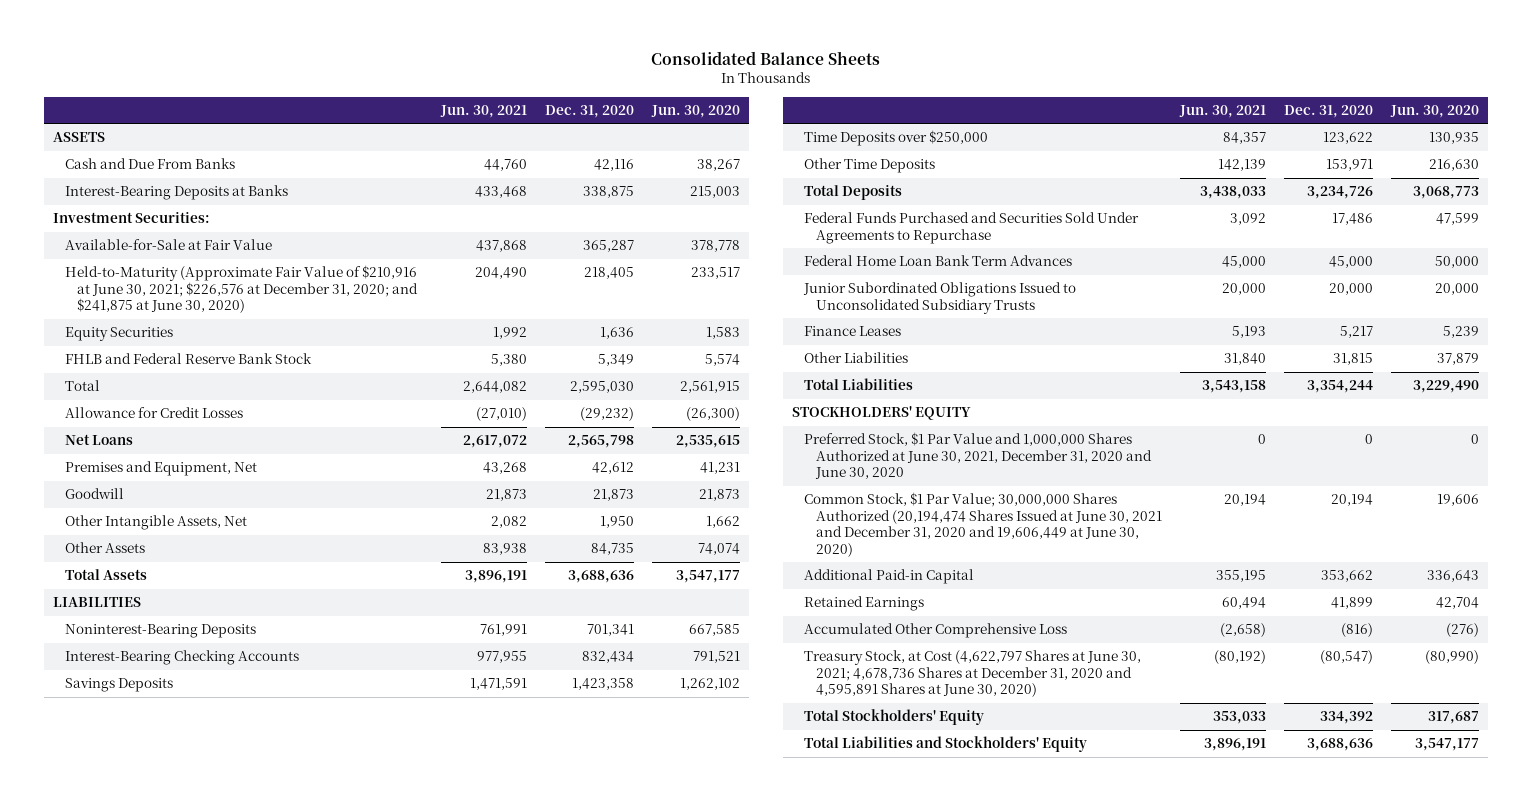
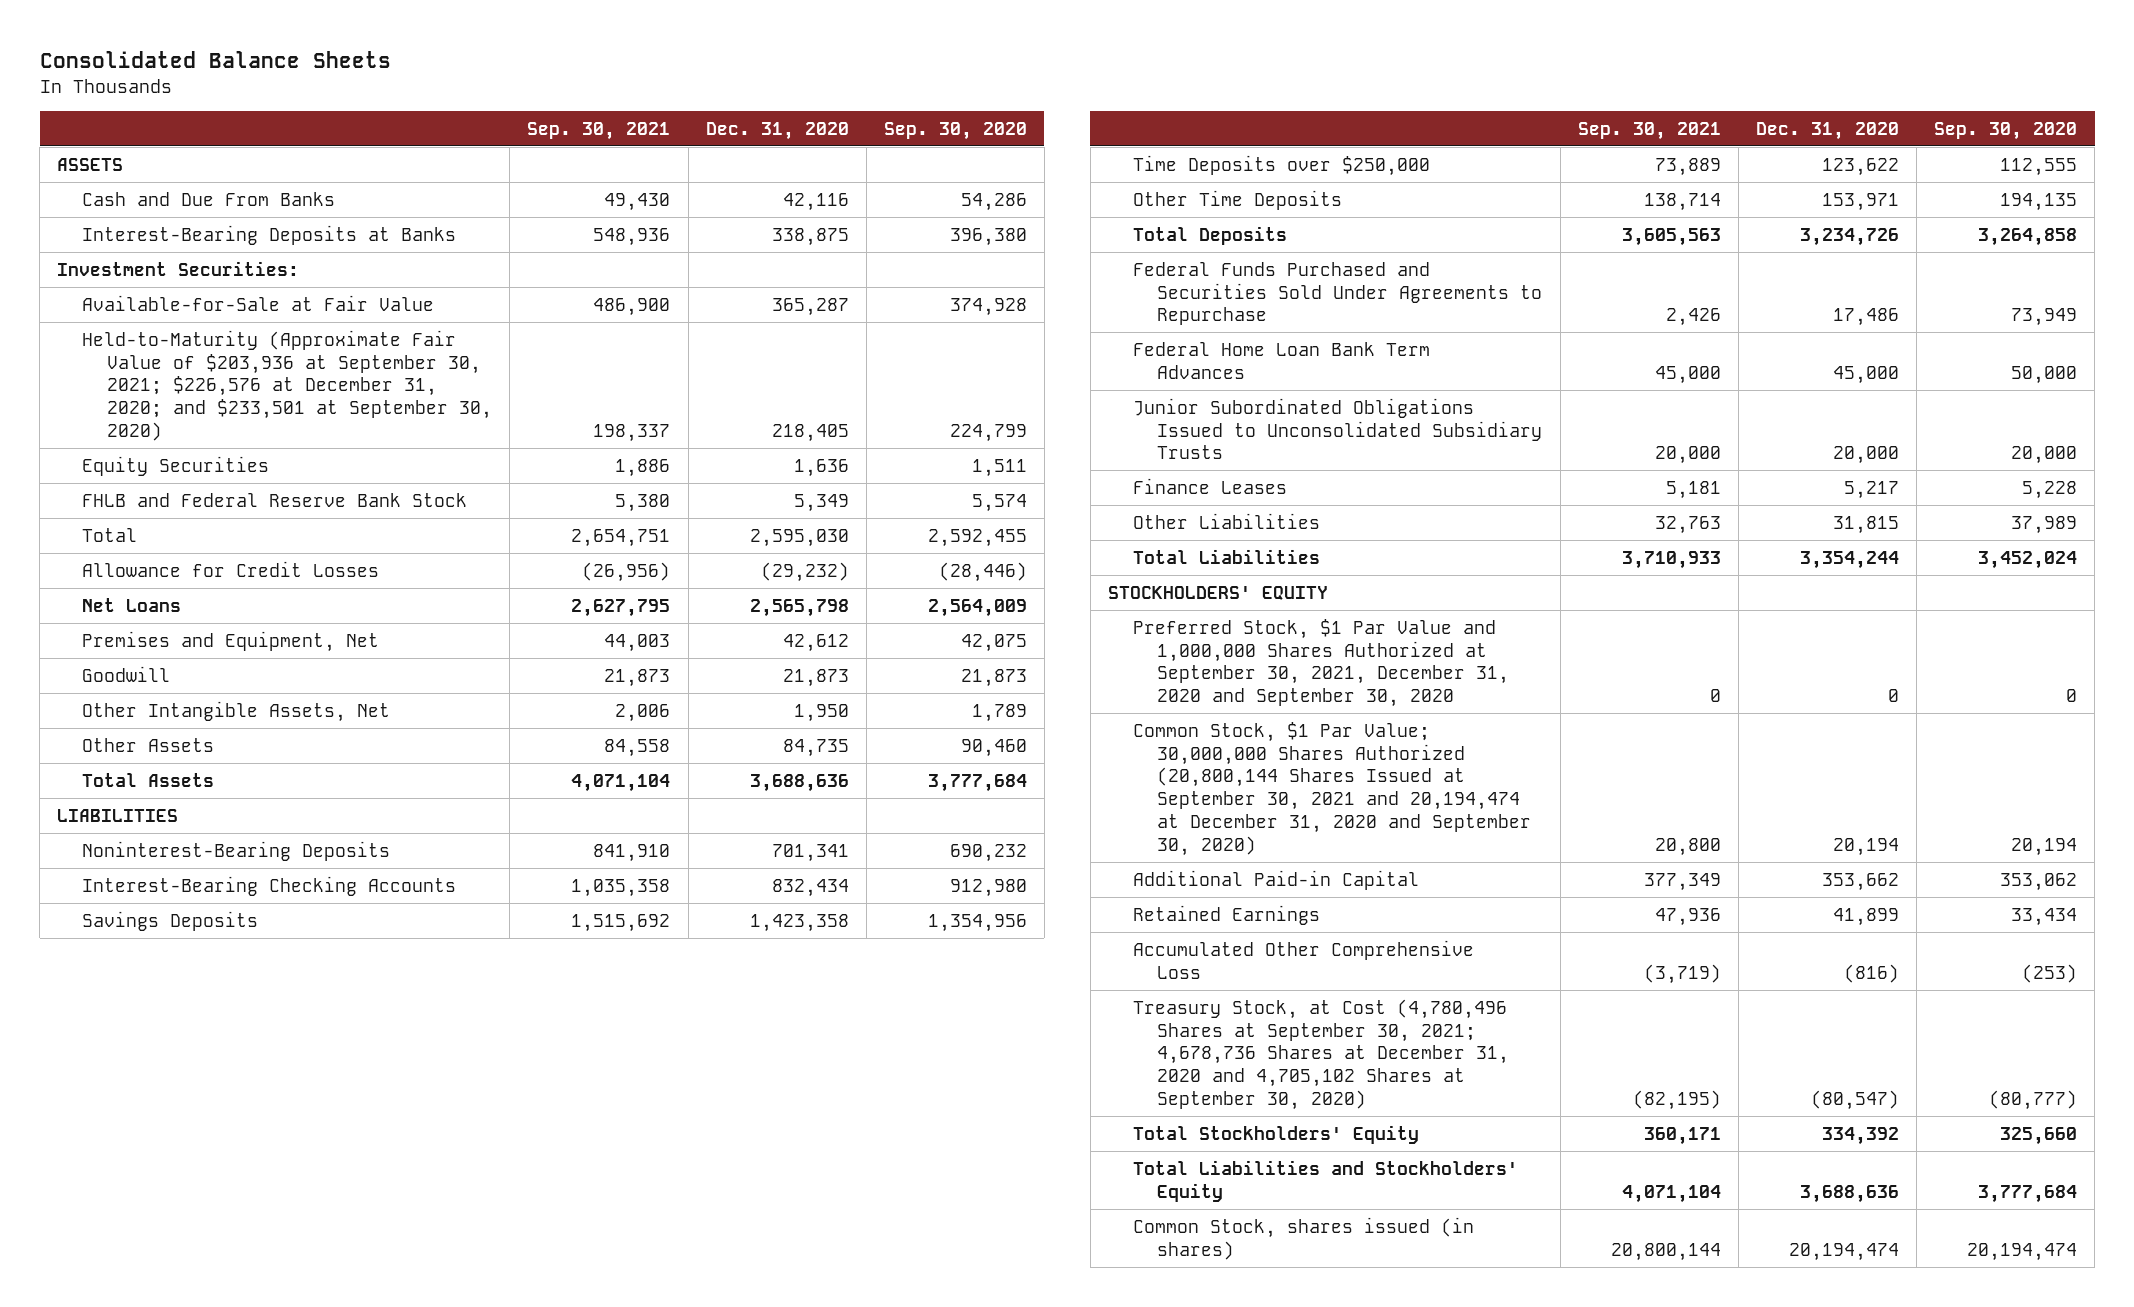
- | Jun. 30, 2021 | Dec. 31, 2020 | Jun. 30, 2020
+ | Sep. 30, 2021 | Dec. 31, 2020 | Sep. 30, 2020
- Held-to-Maturity (Approximate Fair Value of $210,916 at June 30, 2021; $226,576 at December 31, 2020; and $241,875 at June 30, 2020) | 204,490 | 218,405 | 233,517
+ Held-to-Maturity (Approximate Fair Value of $203,936 at September 30, 2021; $226,576 at December 31, 2020; and $233,501 at September 30, 2020) | 198,337 | 218,405 | 224,799
- Preferred Stock, $1 Par Value and 1,000,000 Shares Authorized at June 30, 2021, December 31, 2020 and June 30, 2020 | 0 | 0 | 0
- Common Stock, $1 Par Value; 30,000,000 Shares Authorized (20,194,474 Shares Issued at June 30, 2021 and December 31, 2020 and 19,606,449 at June 30, 2020) | 20,194 | 20,194 | 19,606
+ Preferred Stock, $1 Par Value and 1,000,000 Shares Authorized at September 30, 2021, December 31, 2020 and September 30, 2020 | 0 | 0 | 0
+ Common Stock, $1 Par Value; 30,000,000 Shares Authorized (20,800,144 Shares Issued at September 30, 2021 and 20,194,474 at December 31, 2020 and September 30, 2020) | 20,800 | 20,194 | 20,194
- Treasury Stock, at Cost (4,622,797 Shares at June 30, 2021; 4,678,736 Shares at December 31, 2020 and 4,595,891 Shares at June 30, 2020) | (80,192) | (80,547) | (80,990)
+ Treasury Stock, at Cost (4,780,496 Shares at September 30, 2021; 4,678,736 Shares at December 31, 2020 and 4,705,102 Shares at September 30, 2020) | (82,195) | (80,547) | (80,777)
+ Common Stock, shares issued (in shares) | 20,800,144 | 20,194,474 | 20,194,474

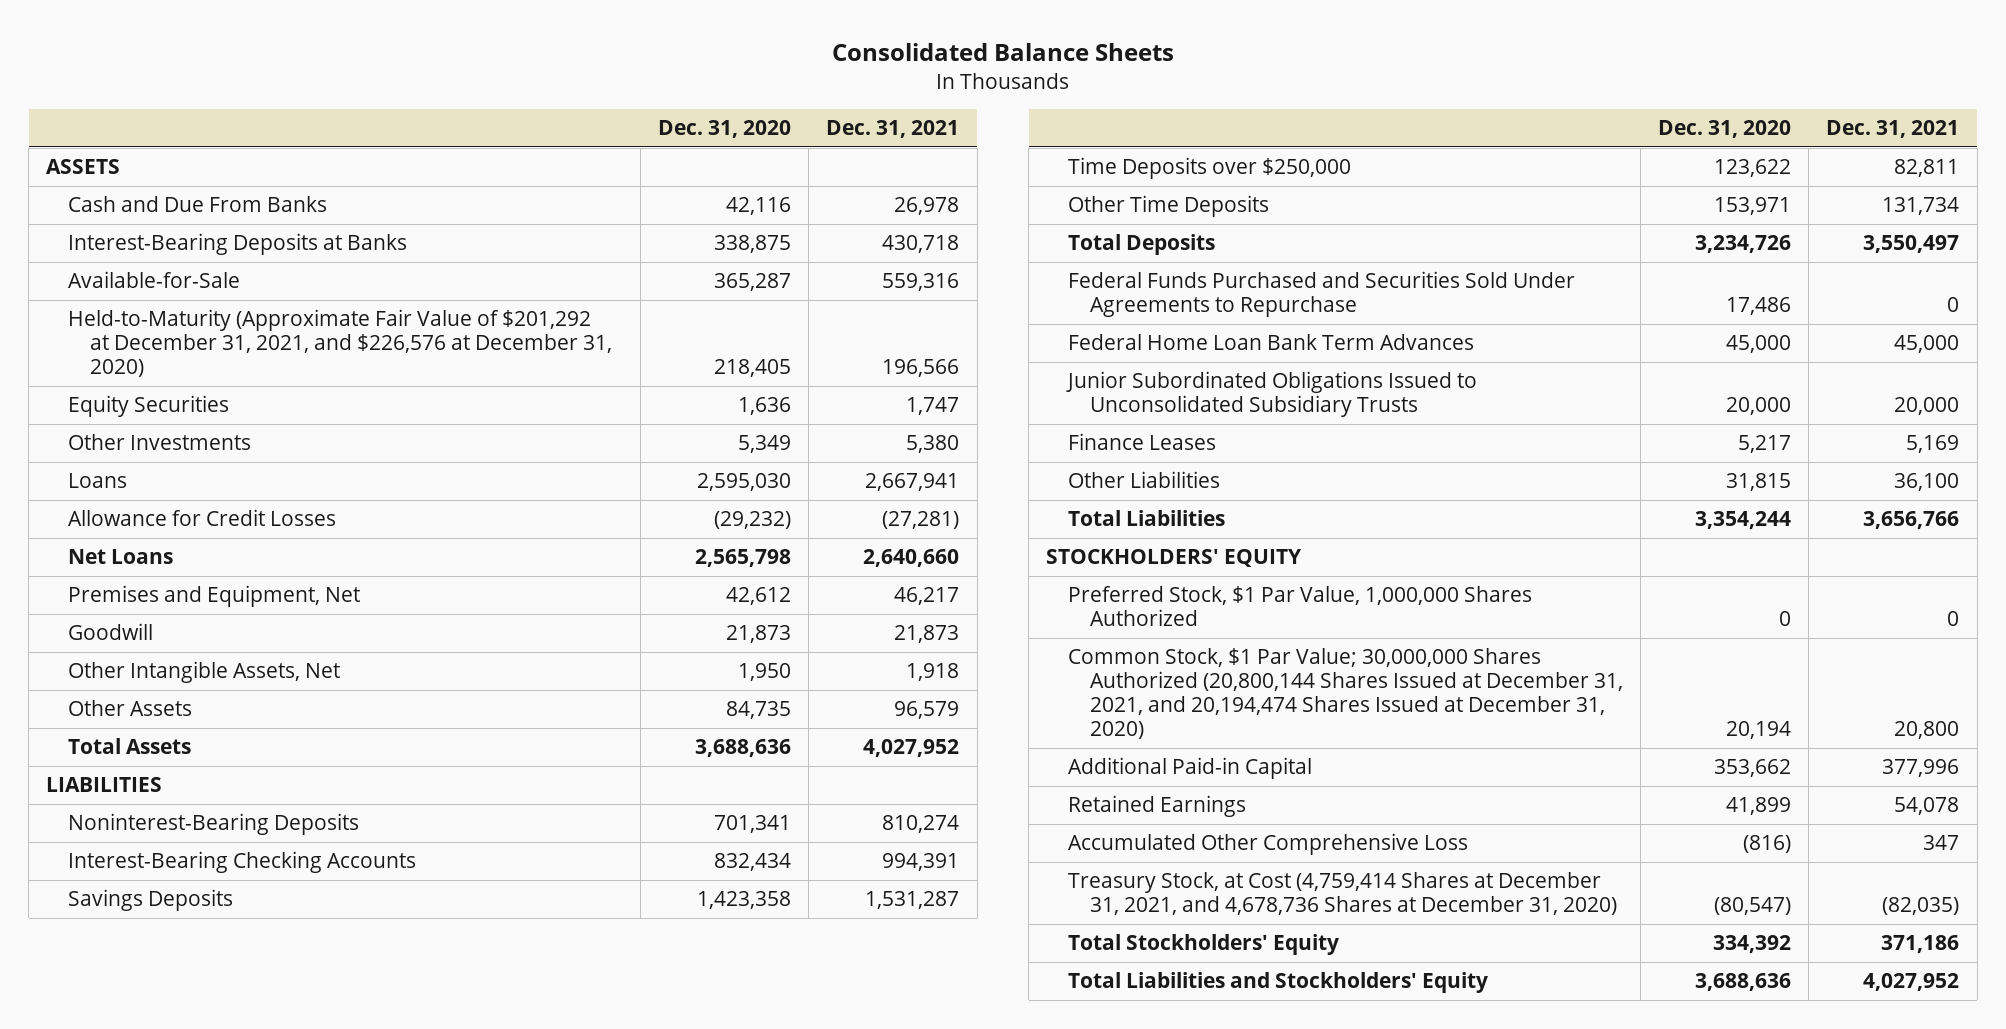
- | Sep. 30, 2021 | Dec. 31, 2020 | Sep. 30, 2020
+ | Dec. 31, 2020 | Dec. 31, 2021
- Investment Securities:
- Available-for-Sale at Fair Value | 486,900 | 365,287 | 374,928
- Held-to-Maturity (Approximate Fair Value of $203,936 at September 30, 2021; $226,576 at December 31, 2020; and $233,501 at September 30, 2020) | 198,337 | 218,405 | 224,799
+ Available-for-Sale | 365,287 | 559,316
+ Held-to-Maturity (Approximate Fair Value of $201,292 at December 31, 2021, and $226,576 at December 31, 2020) | 218,405 | 196,566
- FHLB and Federal Reserve Bank Stock | 5,380 | 5,349 | 5,574
- Total | 2,654,751 | 2,595,030 | 2,592,455
+ Other Investments | 5,349 | 5,380
+ Loans | 2,595,030 | 2,667,941
- Preferred Stock, $1 Par Value and 1,000,000 Shares Authorized at September 30, 2021, December 31, 2020 and September 30, 2020 | 0 | 0 | 0
- Common Stock, $1 Par Value; 30,000,000 Shares Authorized (20,800,144 Shares Issued at September 30, 2021 and 20,194,474 at December 31, 2020 and September 30, 2020) | 20,800 | 20,194 | 20,194
+ Preferred Stock, $1 Par Value, 1,000,000 Shares Authorized | 0 | 0
+ Common Stock, $1 Par Value; 30,000,000 Shares Authorized (20,800,144 Shares Issued at December 31, 2021, and 20,194,474 Shares Issued at December 31, 2020) | 20,194 | 20,800
- Treasury Stock, at Cost (4,780,496 Shares at September 30, 2021; 4,678,736 Shares at December 31, 2020 and 4,705,102 Shares at September 30, 2020) | (82,195) | (80,547) | (80,777)
+ Treasury Stock, at Cost (4,759,414 Shares at December 31, 2021, and 4,678,736 Shares at December 31, 2020) | (80,547) | (82,035)
- Common Stock, shares issued (in shares) | 20,800,144 | 20,194,474 | 20,194,474

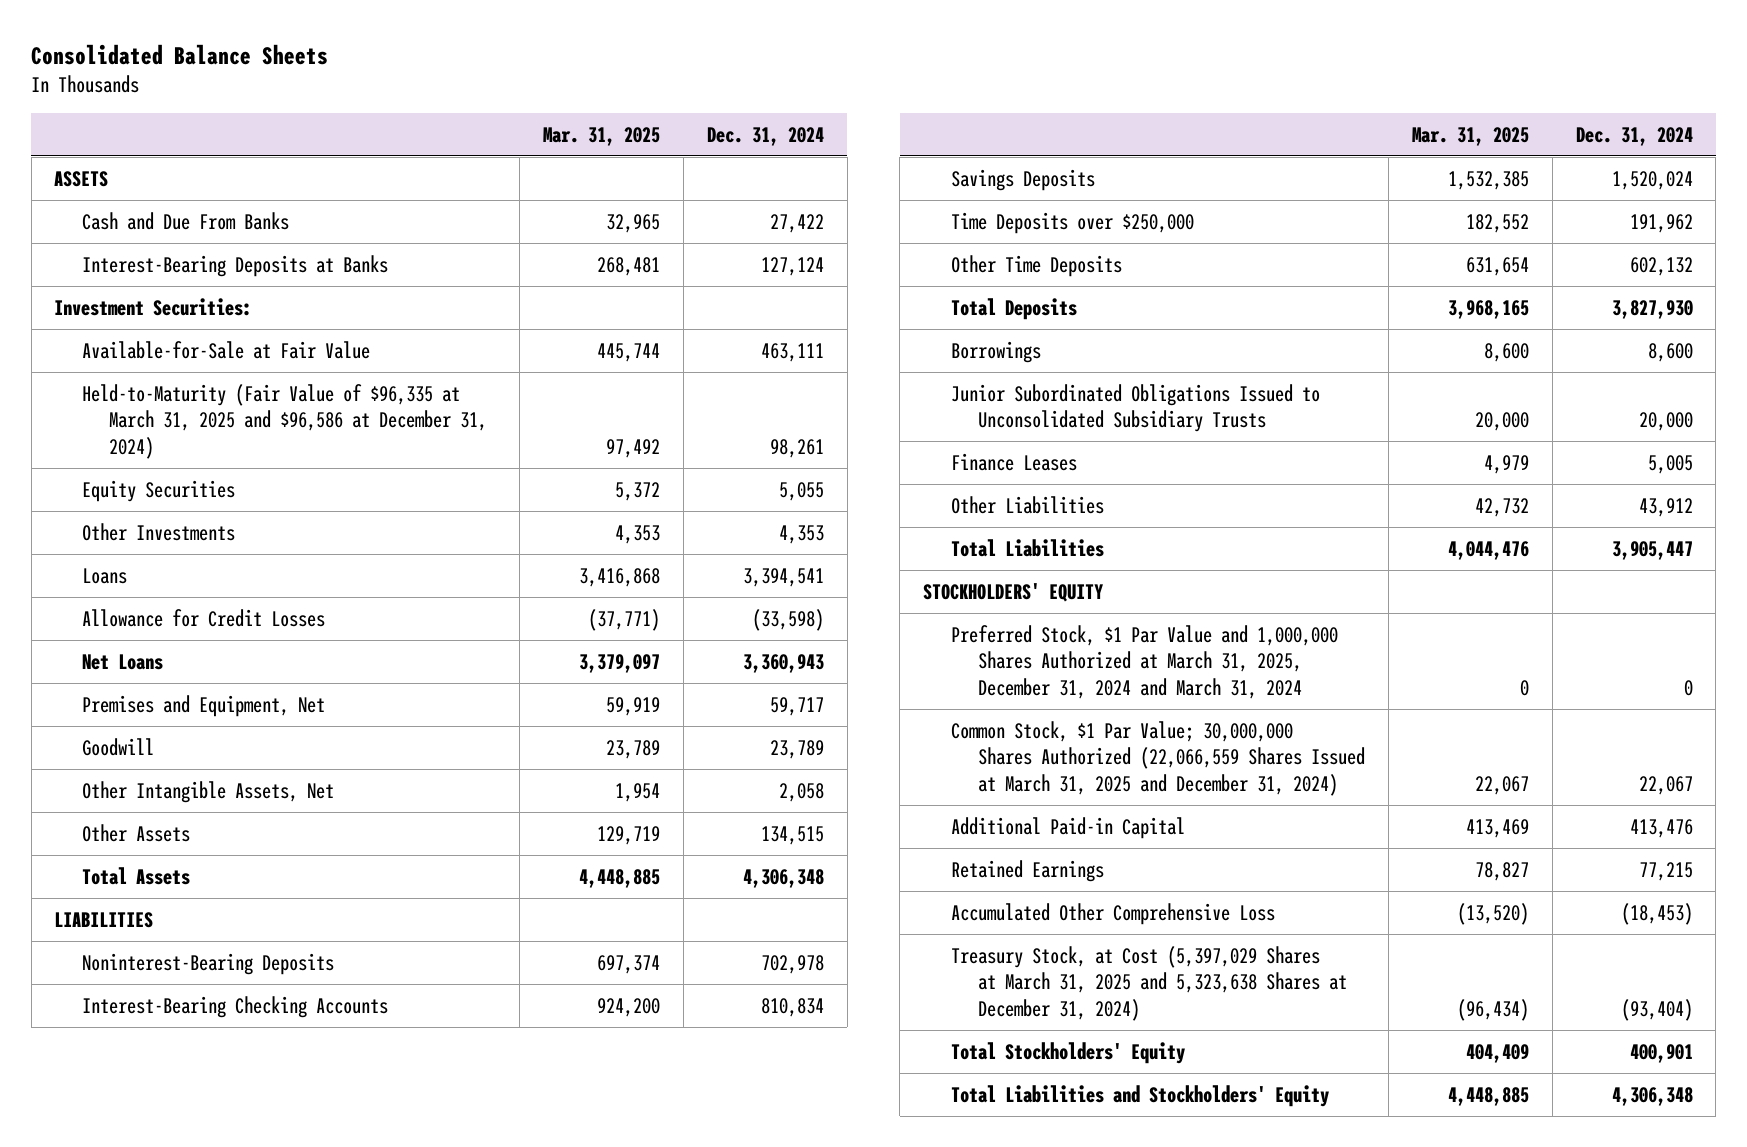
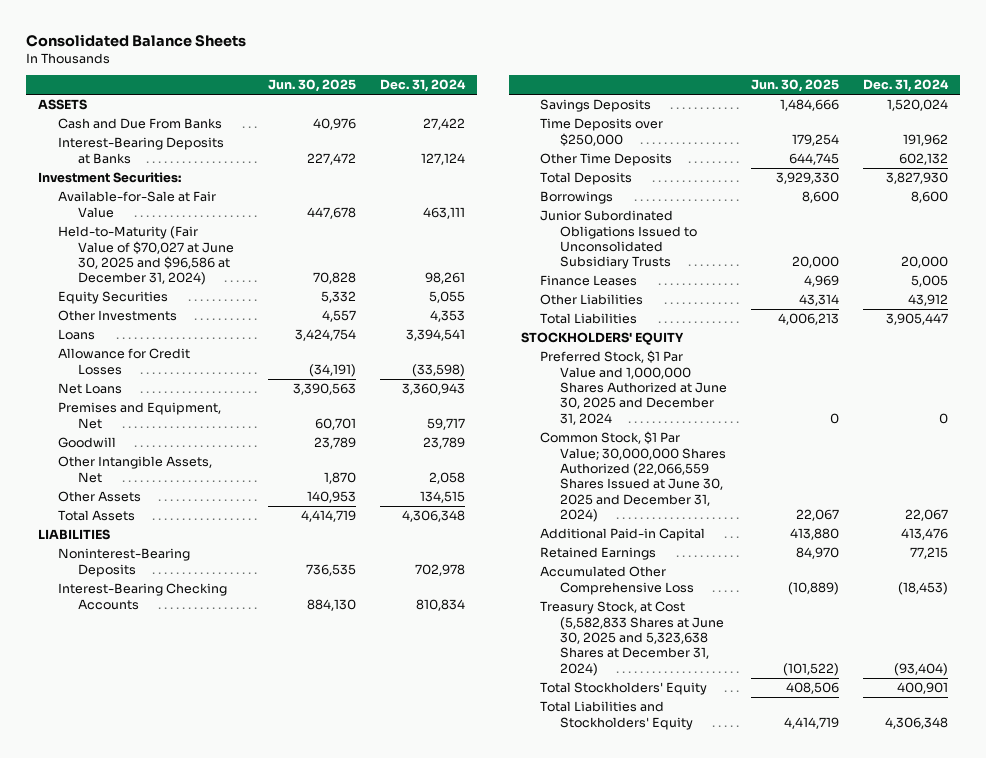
- | Mar. 31, 2025 | Dec. 31, 2024
+ | Jun. 30, 2025 | Dec. 31, 2024
- Held-to-Maturity (Fair Value of $96,335 at March 31, 2025 and $96,586 at December 31, 2024) | 97,492 | 98,261
+ Held-to-Maturity (Fair Value of $70,027 at June 30, 2025 and $96,586 at December 31, 2024) | 70,828 | 98,261
- Preferred Stock, $1 Par Value and 1,000,000 Shares Authorized at March 31, 2025, December 31, 2024 and March 31, 2024 | 0 | 0
- Common Stock, $1 Par Value; 30,000,000 Shares Authorized (22,066,559 Shares Issued at March 31, 2025 and December 31, 2024) | 22,067 | 22,067
+ Preferred Stock, $1 Par Value and 1,000,000 Shares Authorized at June 30, 2025 and December 31, 2024 | 0 | 0
+ Common Stock, $1 Par Value; 30,000,000 Shares Authorized (22,066,559 Shares Issued at June 30, 2025 and December 31, 2024) | 22,067 | 22,067
- Treasury Stock, at Cost (5,397,029 Shares at March 31, 2025 and 5,323,638 Shares at December 31, 2024) | (96,434) | (93,404)
+ Treasury Stock, at Cost (5,582,833 Shares at June 30, 2025 and 5,323,638 Shares at December 31, 2024) | (101,522) | (93,404)

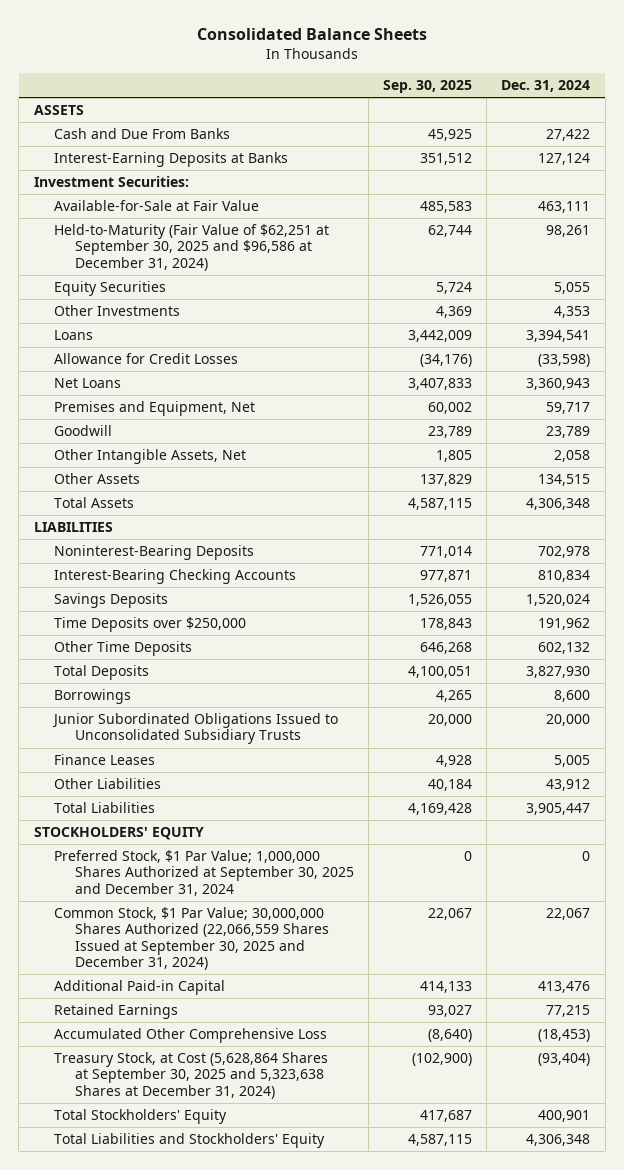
- | Jun. 30, 2025 | Dec. 31, 2024
+ | Sep. 30, 2025 | Dec. 31, 2024
- Interest-Bearing Deposits at Banks | 227,472 | 127,124
+ Interest-Earning Deposits at Banks | 351,512 | 127,124
- Held-to-Maturity (Fair Value of $70,027 at June 30, 2025 and $96,586 at December 31, 2024) | 70,828 | 98,261
+ Held-to-Maturity (Fair Value of $62,251 at September 30, 2025 and $96,586 at December 31, 2024) | 62,744 | 98,261
- Preferred Stock, $1 Par Value and 1,000,000 Shares Authorized at June 30, 2025 and December 31, 2024 | 0 | 0
- Common Stock, $1 Par Value; 30,000,000 Shares Authorized (22,066,559 Shares Issued at June 30, 2025 and December 31, 2024) | 22,067 | 22,067
+ Preferred Stock, $1 Par Value; 1,000,000 Shares Authorized at September 30, 2025 and December 31, 2024 | 0 | 0
+ Common Stock, $1 Par Value; 30,000,000 Shares Authorized (22,066,559 Shares Issued at September 30, 2025 and December 31, 2024) | 22,067 | 22,067
- Treasury Stock, at Cost (5,582,833 Shares at June 30, 2025 and 5,323,638 Shares at December 31, 2024) | (101,522) | (93,404)
+ Treasury Stock, at Cost (5,628,864 Shares at September 30, 2025 and 5,323,638 Shares at December 31, 2024) | (102,900) | (93,404)

